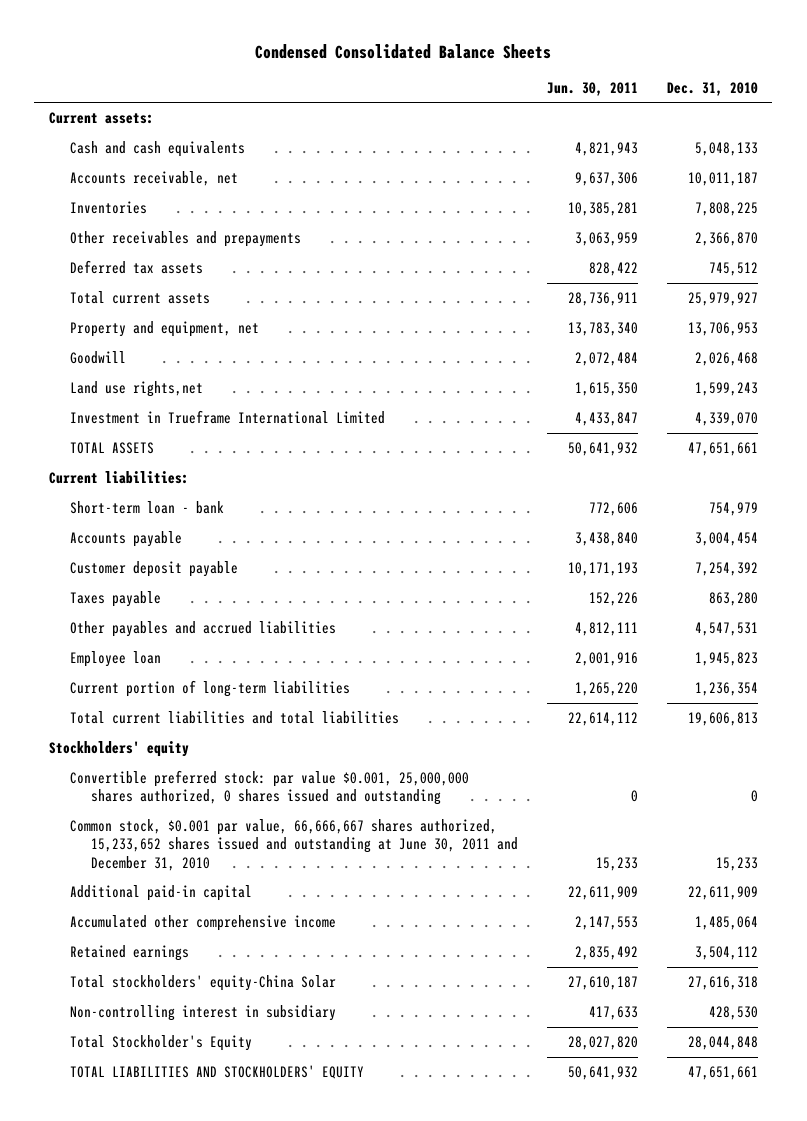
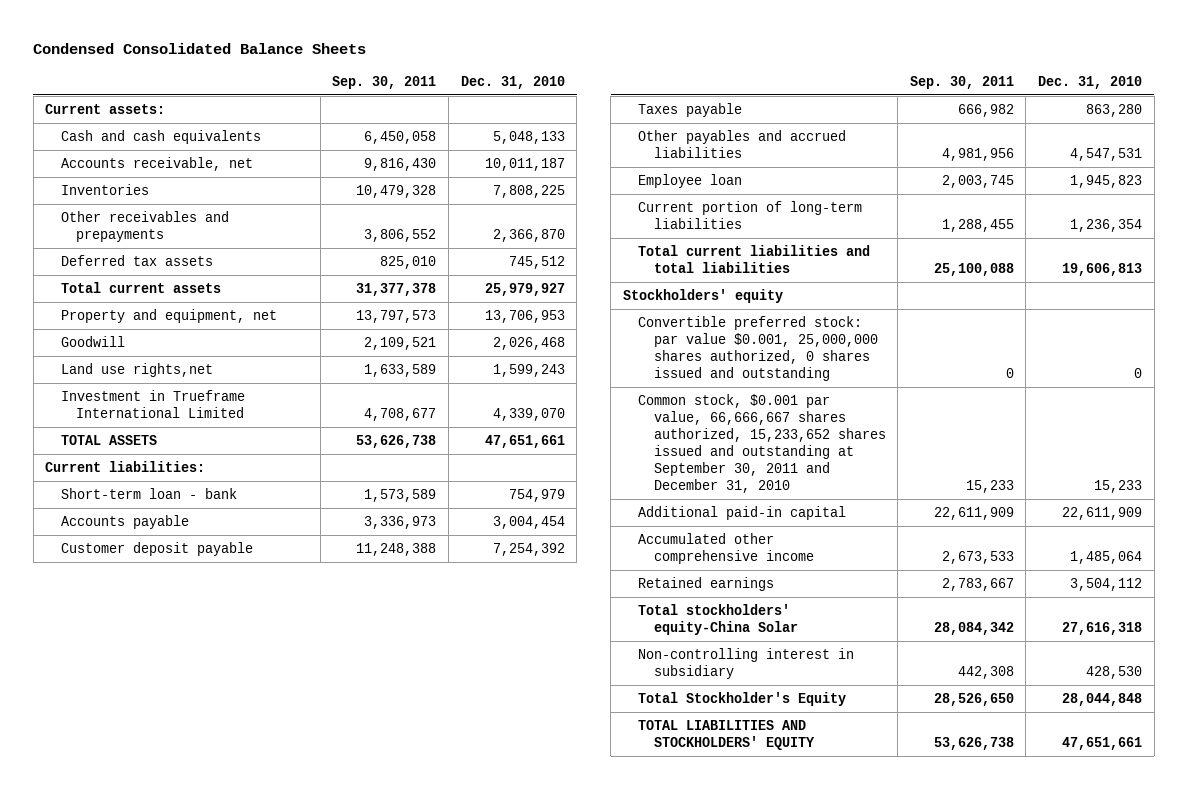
- | Jun. 30, 2011 | Dec. 31, 2010
+ | Sep. 30, 2011 | Dec. 31, 2010
- Common stock, $0.001 par value, 66,666,667 shares authorized, 15,233,652 shares issued and outstanding at June 30, 2011 and December 31, 2010 | 15,233 | 15,233
+ Common stock, $0.001 par value, 66,666,667 shares authorized, 15,233,652 shares issued and outstanding at September 30, 2011 and December 31, 2010 | 15,233 | 15,233

